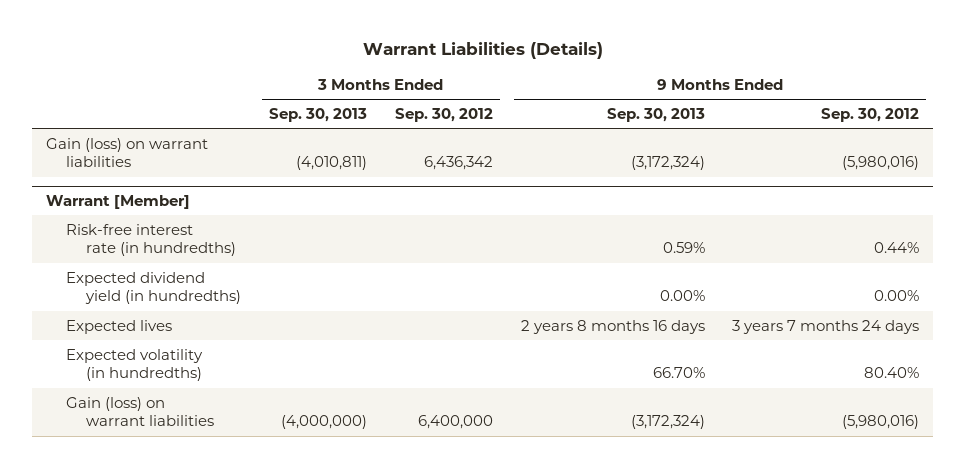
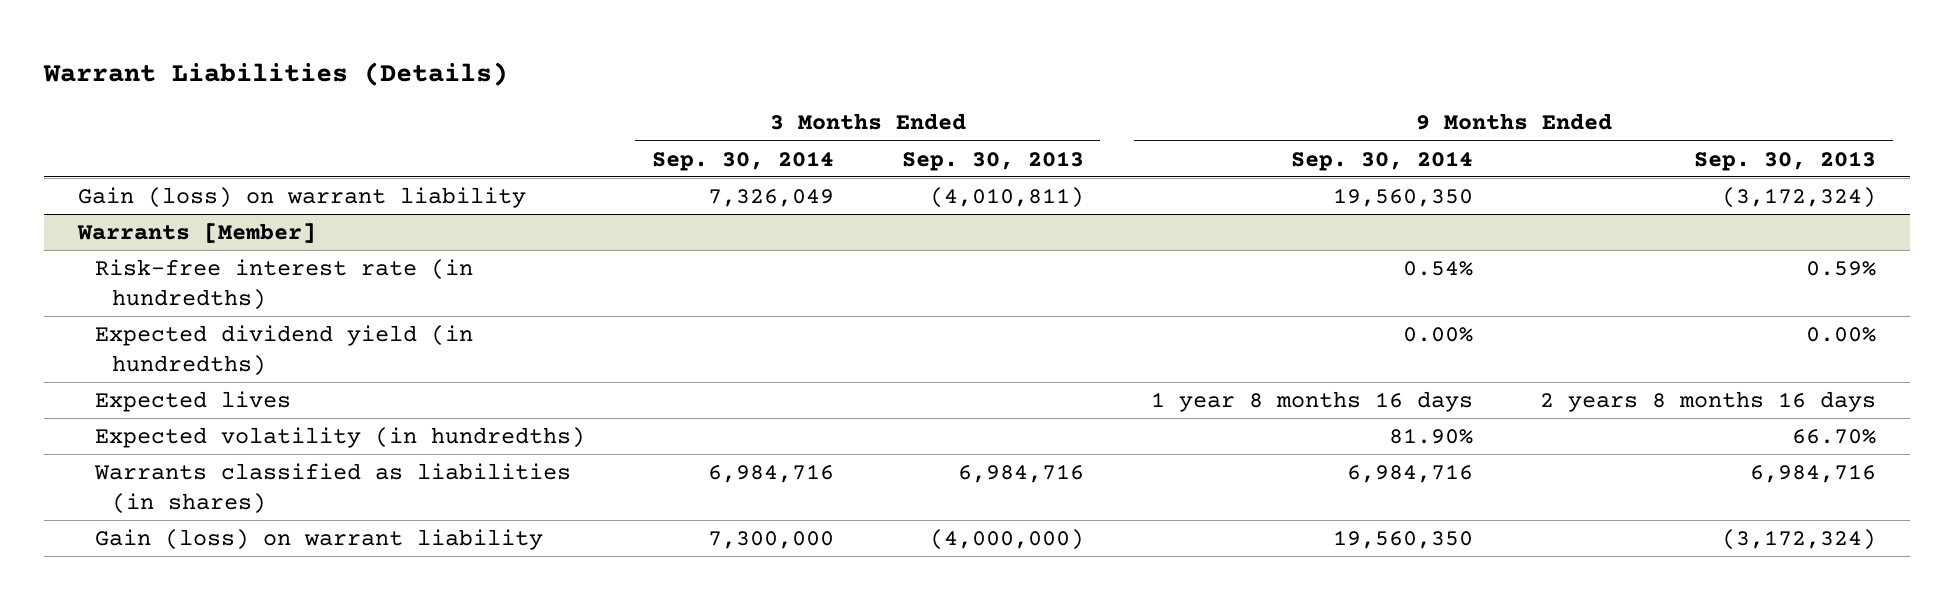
- | 3 Months Ended Sep. 30, 2013 | 3 Months Ended Sep. 30, 2012 | 9 Months Ended Sep. 30, 2013 | 9 Months Ended Sep. 30, 2012
+ | 3 Months Ended Sep. 30, 2014 | 3 Months Ended Sep. 30, 2013 | 9 Months Ended Sep. 30, 2014 | 9 Months Ended Sep. 30, 2013
- Gain (loss) on warrant liabilities | (4,010,811) | 6,436,342 | (3,172,324) | (5,980,016)
- Warrant [Member]
+ Gain (loss) on warrant liability | 7,326,049 | (4,010,811) | 19,560,350 | (3,172,324)
+ Warrants [Member]
- Gain (loss) on warrant liabilities | (4,000,000) | 6,400,000 | (3,172,324) | (5,980,016)
+ Warrants classified as liabilities (in shares) | 6,984,716 | 6,984,716 | 6,984,716 | 6,984,716
+ Gain (loss) on warrant liability | 7,300,000 | (4,000,000) | 19,560,350 | (3,172,324)

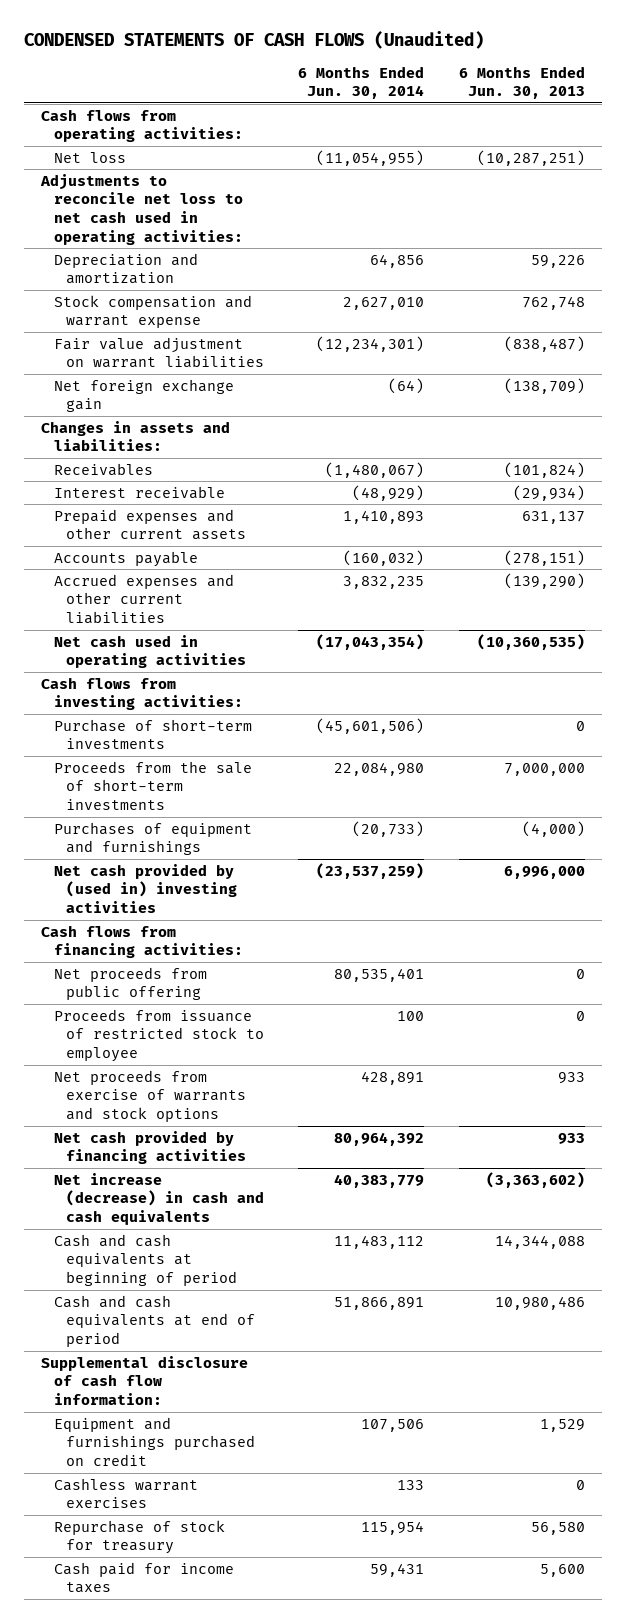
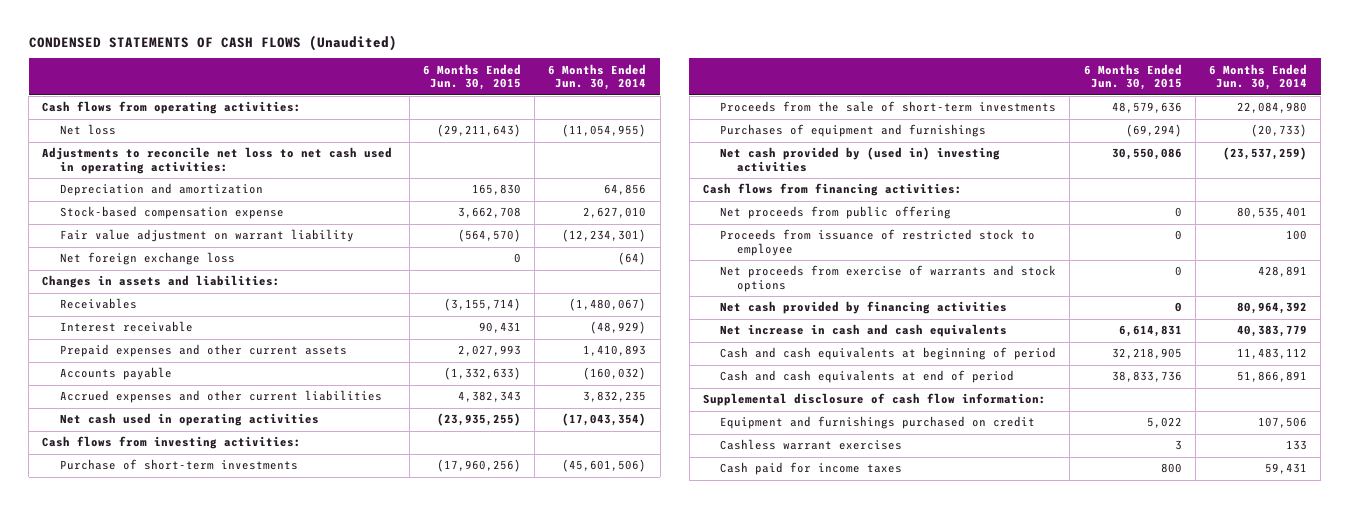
- | 6 Months Ended Jun. 30, 2014 | 6 Months Ended Jun. 30, 2013
+ | 6 Months Ended Jun. 30, 2015 | 6 Months Ended Jun. 30, 2014
- Stock compensation and warrant expense | 2,627,010 | 762,748
- Fair value adjustment on warrant liabilities | (12,234,301) | (838,487)
- Net foreign exchange gain | (64) | (138,709)
+ Stock-based compensation expense | 3,662,708 | 2,627,010
+ Fair value adjustment on warrant liability | (564,570) | (12,234,301)
+ Net foreign exchange loss | 0 | (64)
- Net increase (decrease) in cash and cash equivalents | 40,383,779 | (3,363,602)
+ Net increase in cash and cash equivalents | 6,614,831 | 40,383,779
- Repurchase of stock for treasury | 115,954 | 56,580

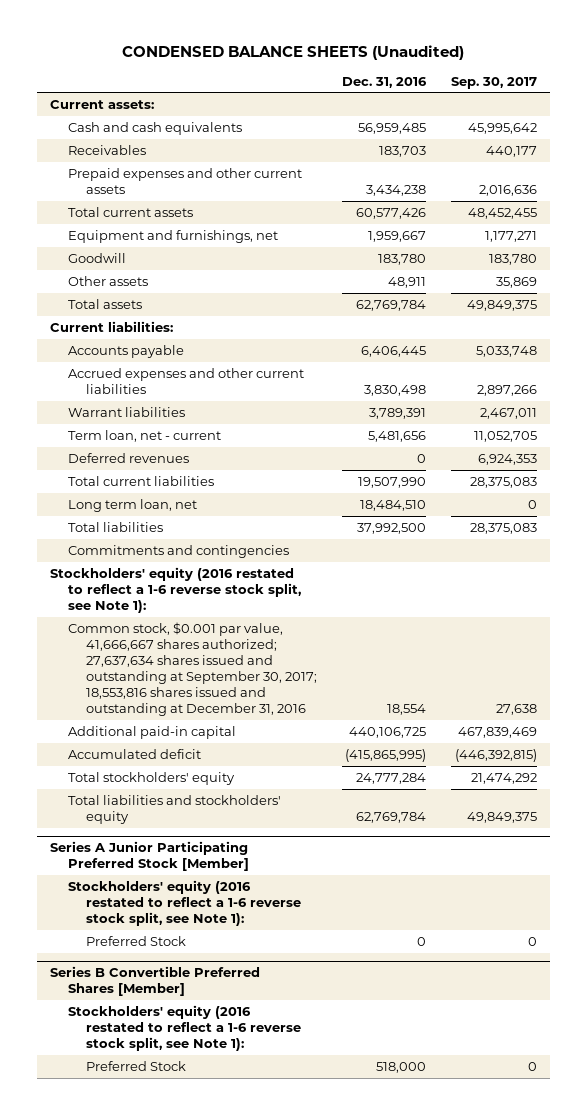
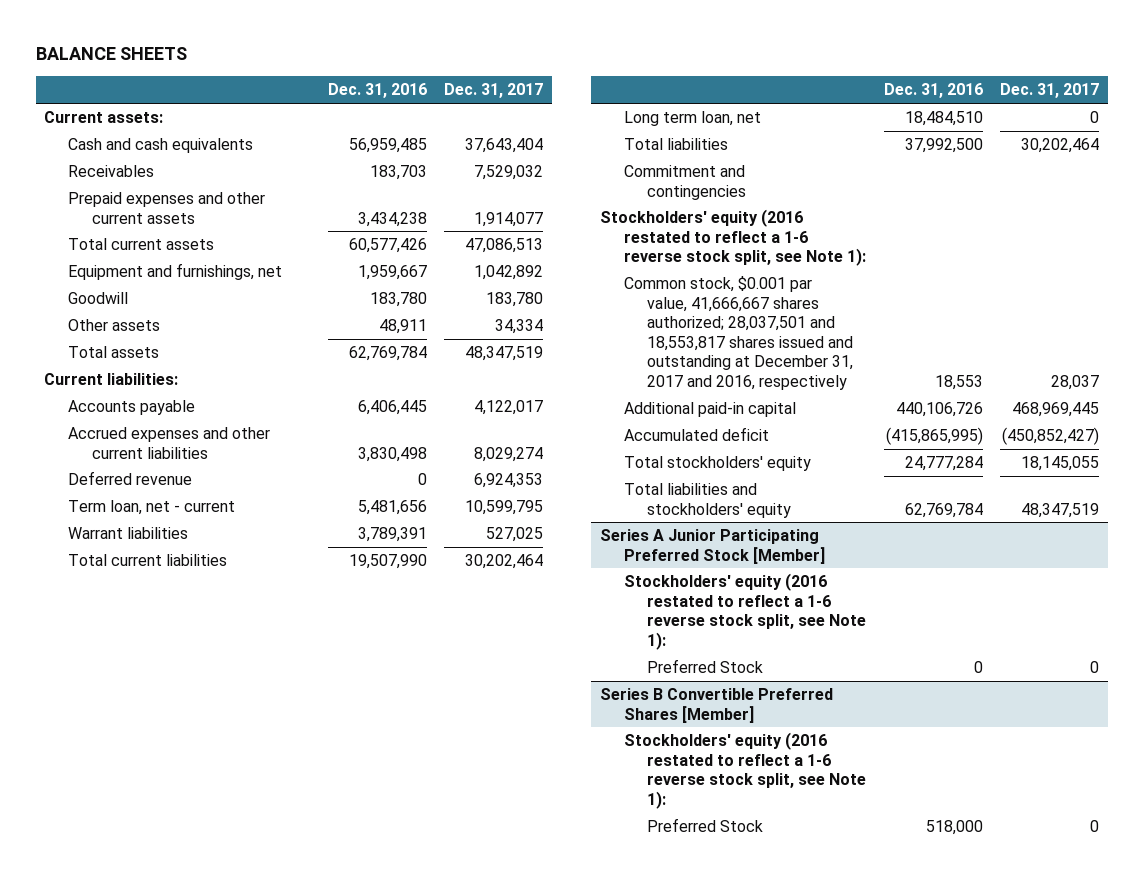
- CONDENSED BALANCE SHEETS (Unaudited)
+ BALANCE SHEETS
- | Dec. 31, 2016 | Sep. 30, 2017
+ | Dec. 31, 2016 | Dec. 31, 2017
+ Deferred revenue | 0 | 6,924,353
- Deferred revenues | 0 | 6,924,353
moved down: Warrant liabilities | 3,789,391 | 527,025
- Commitments and contingencies
+ Commitment and contingencies
- Common stock, $0.001 par value, 41,666,667 shares authorized; 27,637,634 shares issued and outstanding at September 30, 2017; 18,553,816 shares issued and outstanding at December 31, 2016 | 18,554 | 27,638
- Additional paid-in capital | 440,106,725 | 467,839,469
+ Common stock, $0.001 par value, 41,666,667 shares authorized; 28,037,501 and 18,553,817 shares issued and outstanding at December 31, 2017 and 2016, respectively | 18,553 | 28,037
+ Additional paid-in capital | 440,106,726 | 468,969,445

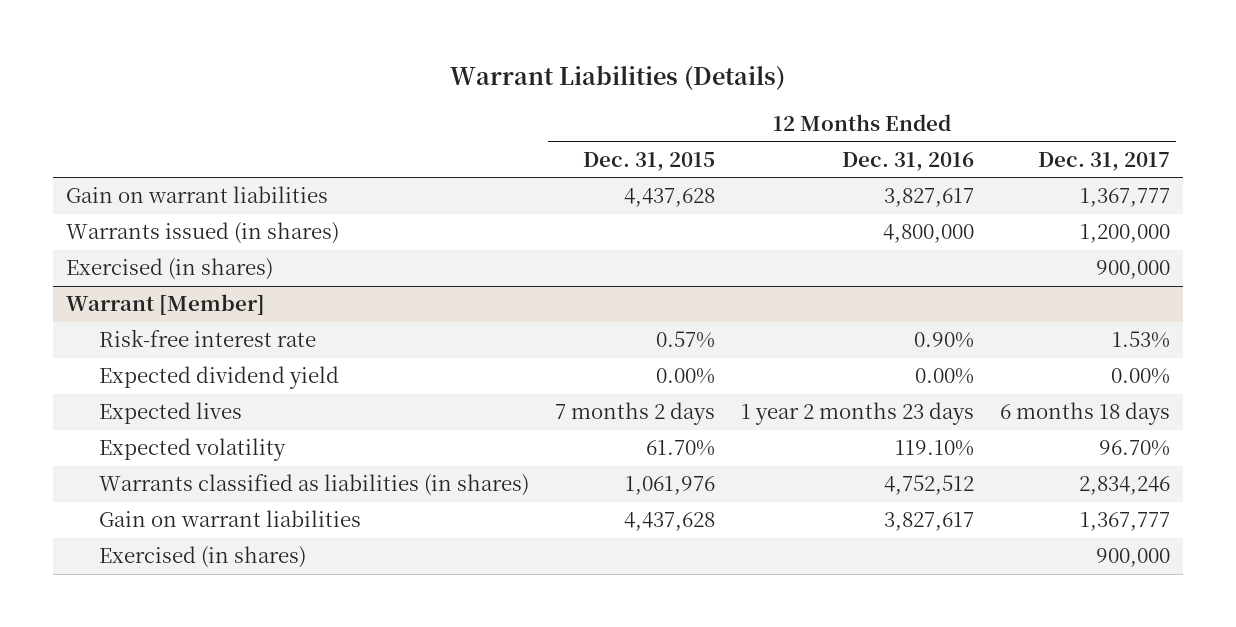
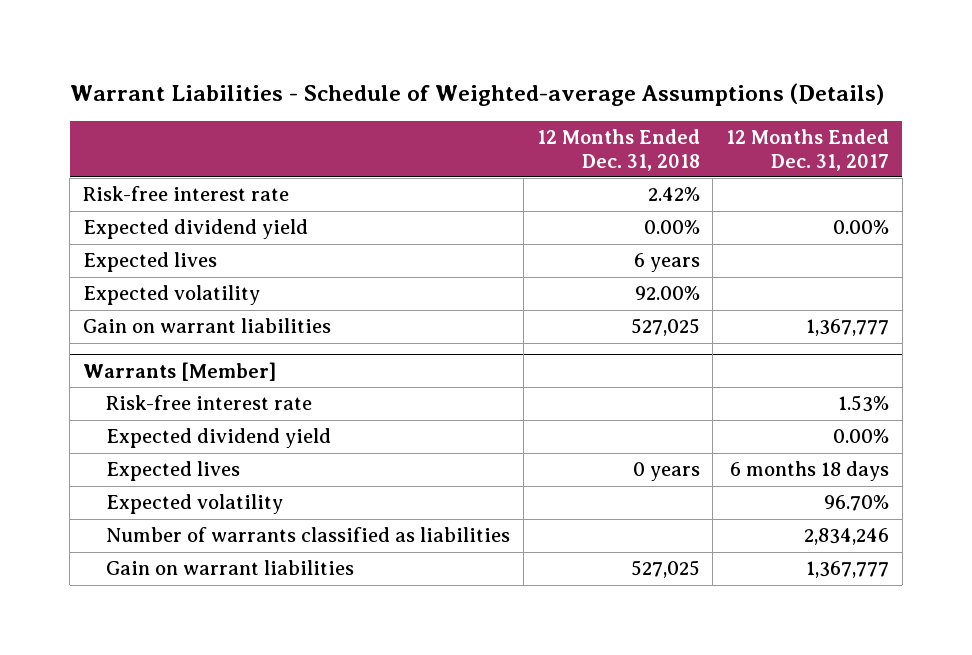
- Warrant Liabilities (Details)
+ Warrant Liabilities - Schedule of Weighted-average Assumptions (Details)
- | 12 Months Ended Dec. 31, 2015 | 12 Months Ended Dec. 31, 2016 | 12 Months Ended Dec. 31, 2017
+ | 12 Months Ended Dec. 31, 2018 | 12 Months Ended Dec. 31, 2017
+ Risk-free interest rate | 2.42% |
+ Expected dividend yield | 0.00% | 0.00%
+ Expected lives | 6 years |
+ Expected volatility | 92.00% |
- Warrants issued (in shares) | | 4,800,000 | 1,200,000
- Exercised (in shares) | | | 900,000
- Warrant [Member]
+ Warrants [Member]
- Warrants classified as liabilities (in shares) | 1,061,976 | 4,752,512 | 2,834,246
+ Number of warrants classified as liabilities | | 2,834,246
- Exercised (in shares) | | | 900,000

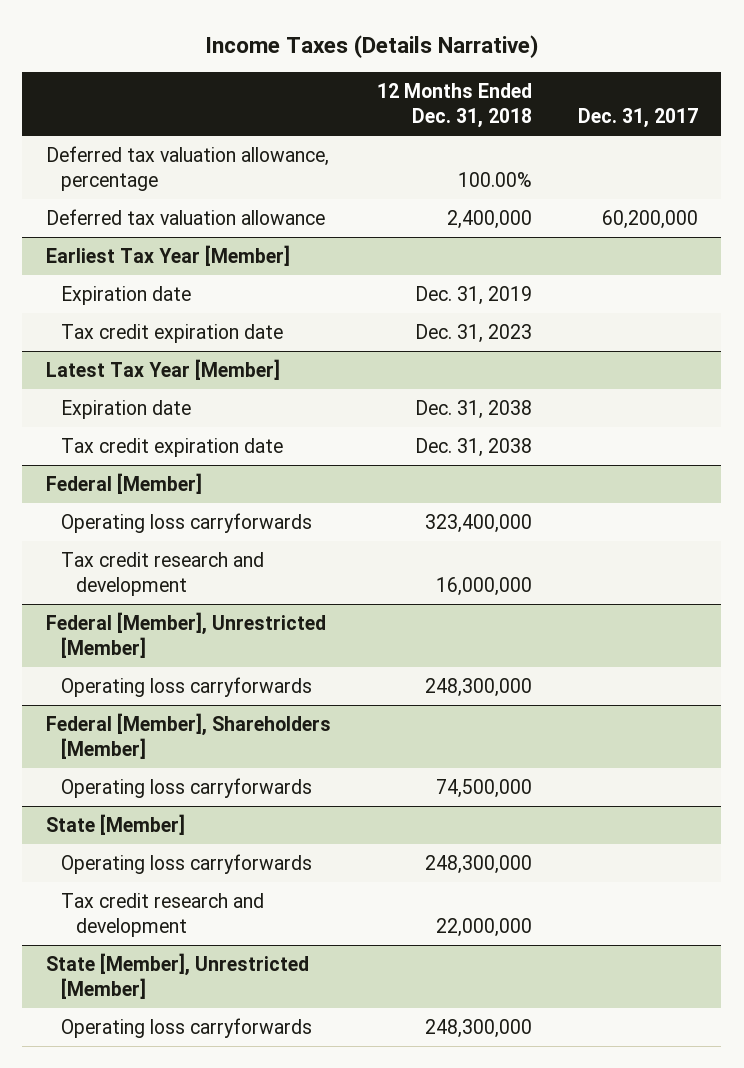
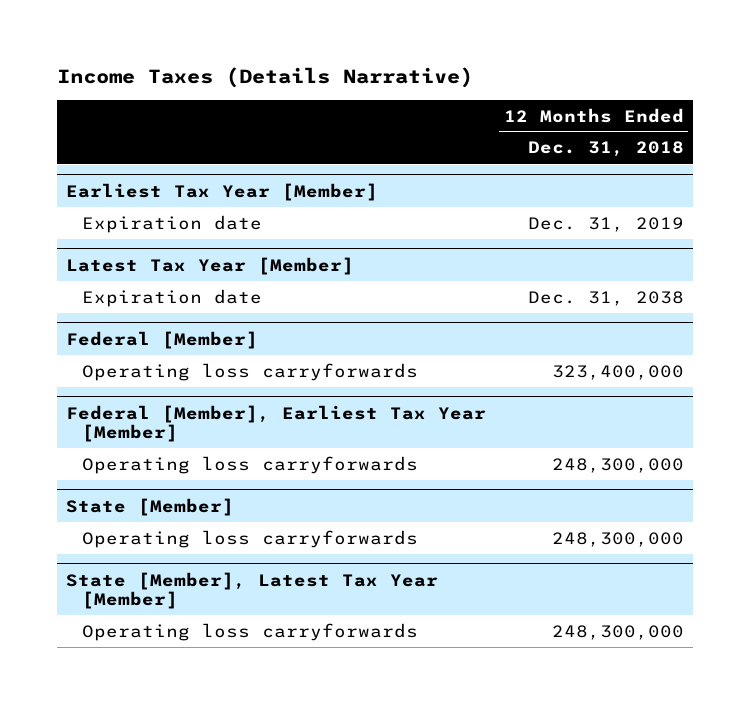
- | 12 Months Ended Dec. 31, 2018 | Dec. 31, 2017
+ | 12 Months Ended Dec. 31, 2018
- Deferred tax valuation allowance, percentage | 100.00% |
- Deferred tax valuation allowance | 2,400,000 | 60,200,000
@ Earliest Tax Year [Member]
- Tax credit expiration date | Dec. 31, 2023 |
@ Latest Tax Year [Member]
- Tax credit expiration date | Dec. 31, 2038 |
@ Federal [Member]
- Tax credit research and development | 16,000,000 |
- Federal [Member], Unrestricted [Member]
+ Federal [Member], Earliest Tax Year [Member]
- Federal [Member], Shareholders [Member]
- Operating loss carryforwards | 74,500,000 |
@ State [Member]
- Tax credit research and development | 22,000,000 |
- State [Member], Unrestricted [Member]
+ State [Member], Latest Tax Year [Member]

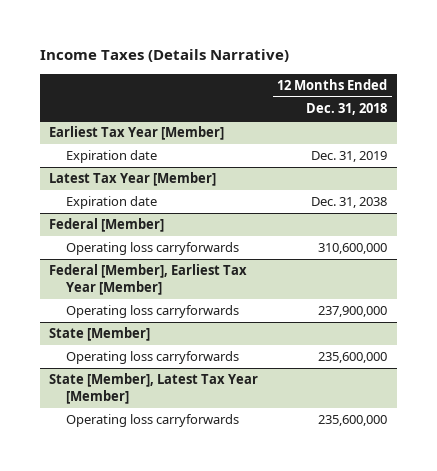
@ Federal [Member]
- Operating loss carryforwards | 323,400,000
+ Operating loss carryforwards | 310,600,000
@ Federal [Member], Earliest Tax Year [Member]
- Operating loss carryforwards | 248,300,000
+ Operating loss carryforwards | 237,900,000
@ State [Member]
- Operating loss carryforwards | 248,300,000
+ Operating loss carryforwards | 235,600,000
@ State [Member], Latest Tax Year [Member]
- Operating loss carryforwards | 248,300,000
+ Operating loss carryforwards | 235,600,000

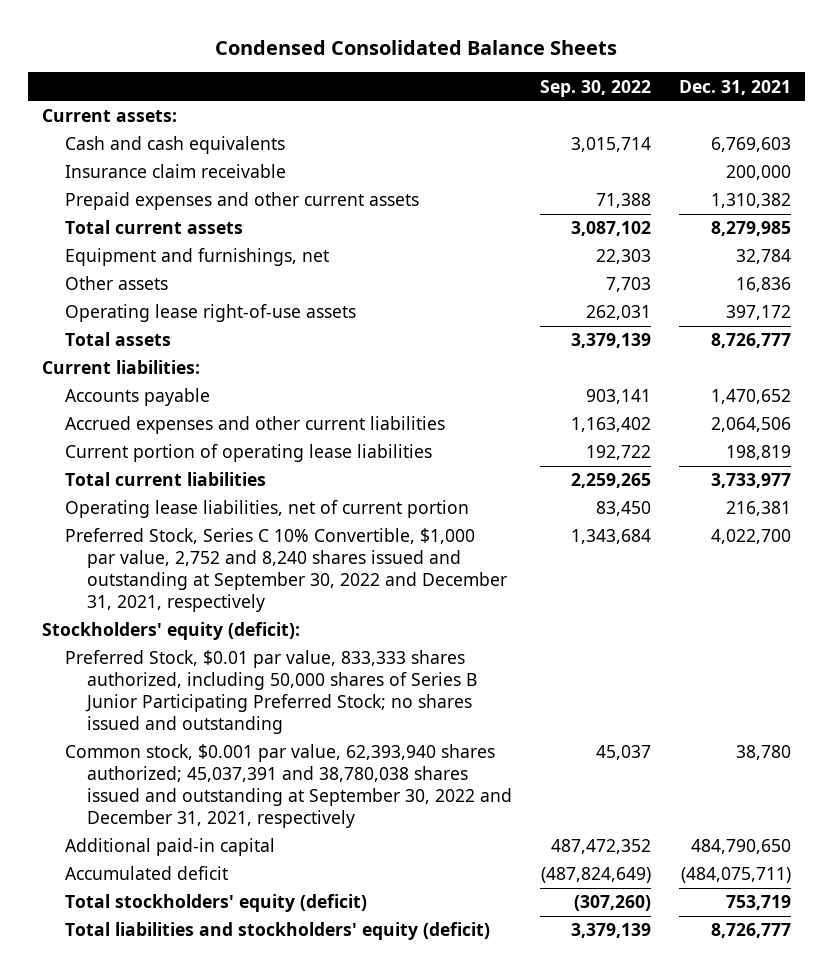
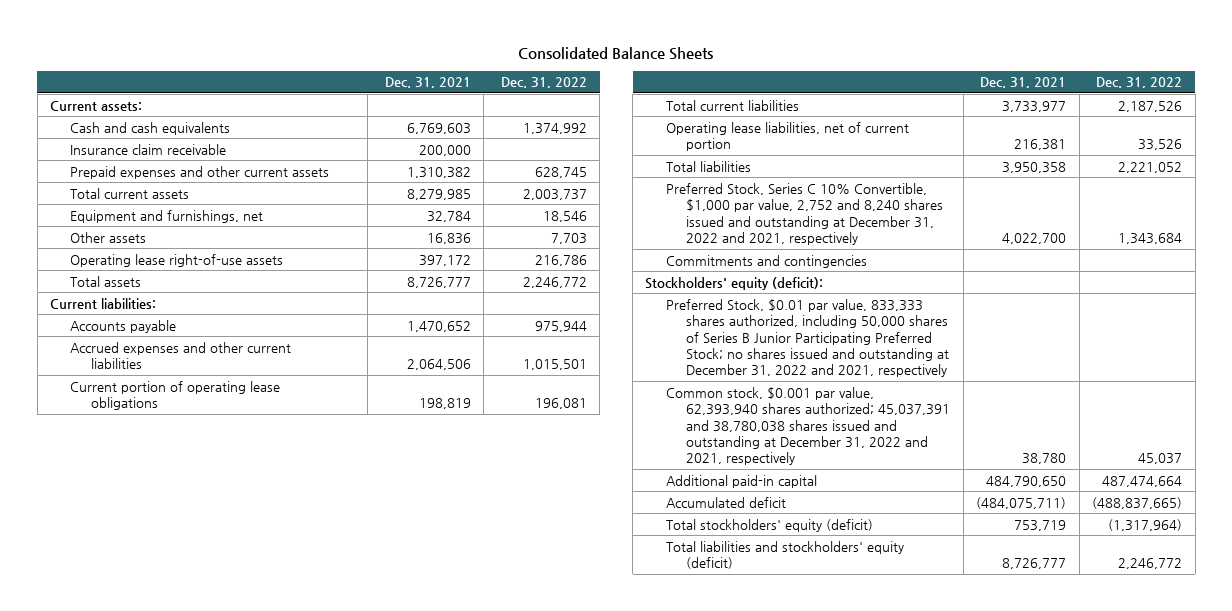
- Condensed Consolidated Balance Sheets
+ Consolidated Balance Sheets
- | Sep. 30, 2022 | Dec. 31, 2021
+ | Dec. 31, 2021 | Dec. 31, 2022
- Current portion of operating lease liabilities | 192,722 | 198,819
+ Current portion of operating lease obligations | 198,819 | 196,081
- Preferred Stock, Series C 10% Convertible, $1,000 par value, 2,752 and 8,240 shares issued and outstanding at September 30, 2022 and December 31, 2021, respectively | 1,343,684 | 4,022,700
+ Total liabilities | 3,950,358 | 2,221,052
+ Preferred Stock, Series C 10% Convertible, $1,000 par value, 2,752 and 8,240 shares issued and outstanding at December 31, 2022 and 2021, respectively | 4,022,700 | 1,343,684
+ Commitments and contingencies
- Preferred Stock, $0.01 par value, 833,333 shares authorized, including 50,000 shares of Series B Junior Participating Preferred Stock; no shares issued and outstanding
- Common stock, $0.001 par value, 62,393,940 shares authorized; 45,037,391 and 38,780,038 shares issued and outstanding at September 30, 2022 and December 31, 2021, respectively | 45,037 | 38,780
+ Preferred Stock, $0.01 par value, 833,333 shares authorized, including 50,000 shares of Series B Junior Participating Preferred Stock; no shares issued and outstanding at December 31, 2022 and 2021, respectively
+ Common stock, $0.001 par value, 62,393,940 shares authorized; 45,037,391 and 38,780,038 shares issued and outstanding at December 31, 2022 and 2021, respectively | 38,780 | 45,037

